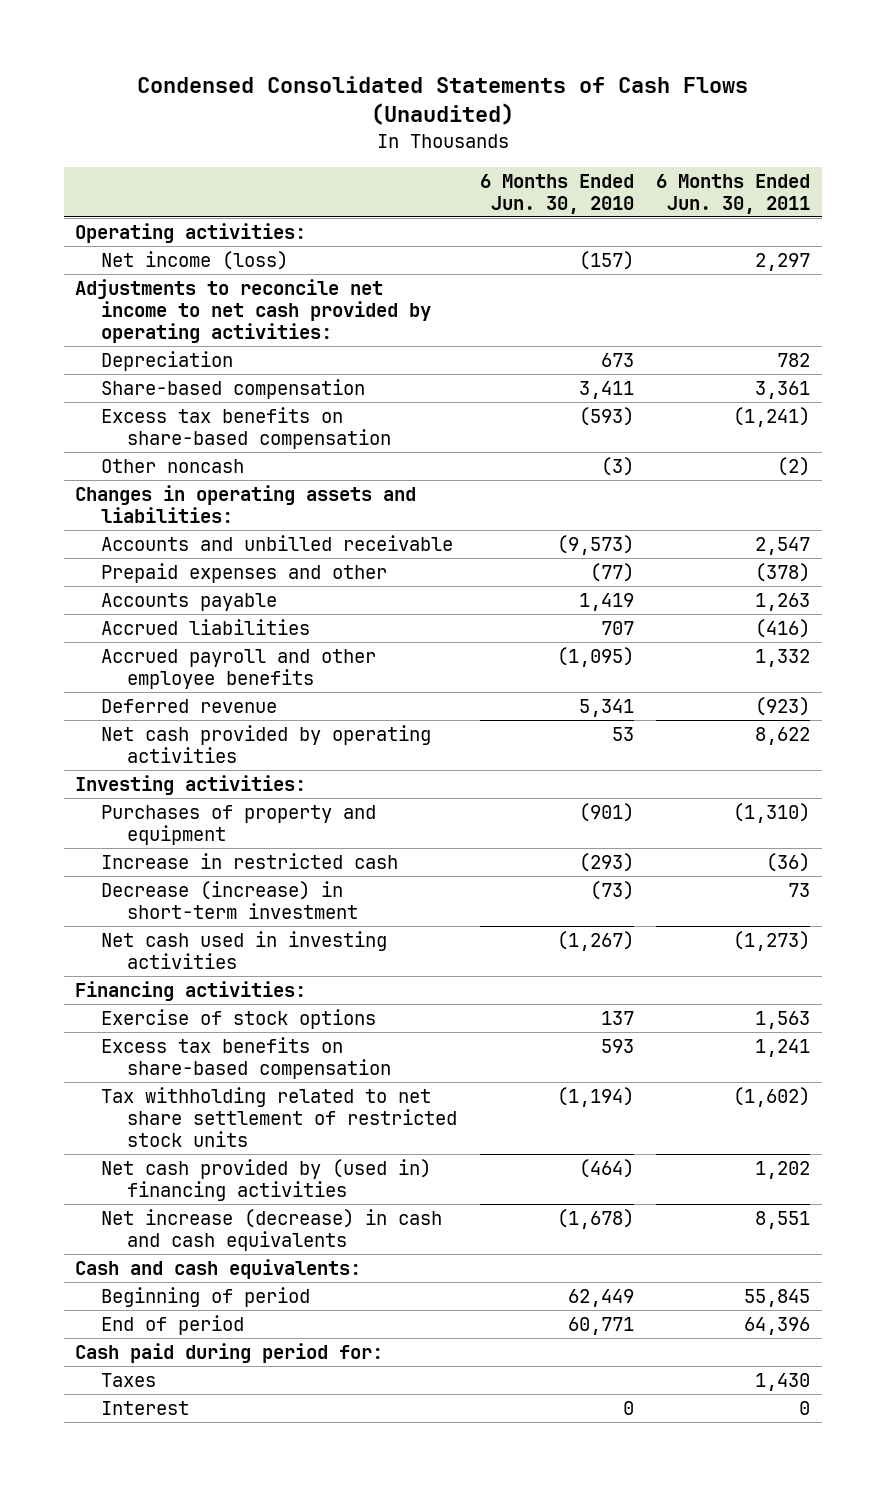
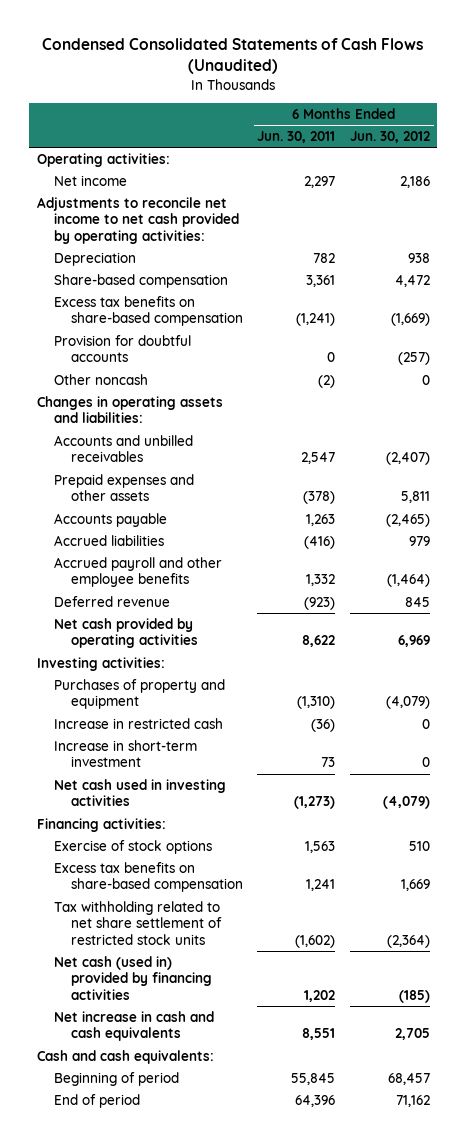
- | 6 Months Ended Jun. 30, 2010 | 6 Months Ended Jun. 30, 2011
+ | 6 Months Ended Jun. 30, 2011 | 6 Months Ended Jun. 30, 2012
- Net income (loss) | (157) | 2,297
+ Net income | 2,297 | 2,186
+ Provision for doubtful accounts | 0 | (257)
- Accounts and unbilled receivable | (9,573) | 2,547
- Prepaid expenses and other | (77) | (378)
+ Accounts and unbilled receivables | 2,547 | (2,407)
+ Prepaid expenses and other assets | (378) | 5,811
- Decrease (increase) in short-term investment | (73) | 73
+ Increase in short-term investment | 73 | 0
- Net cash provided by (used in) financing activities | (464) | 1,202
- Net increase (decrease) in cash and cash equivalents | (1,678) | 8,551
+ Net cash (used in) provided by financing activities | 1,202 | (185)
+ Net increase in cash and cash equivalents | 8,551 | 2,705
- Cash paid during period for:
- Taxes | | 1,430
- Interest | 0 | 0

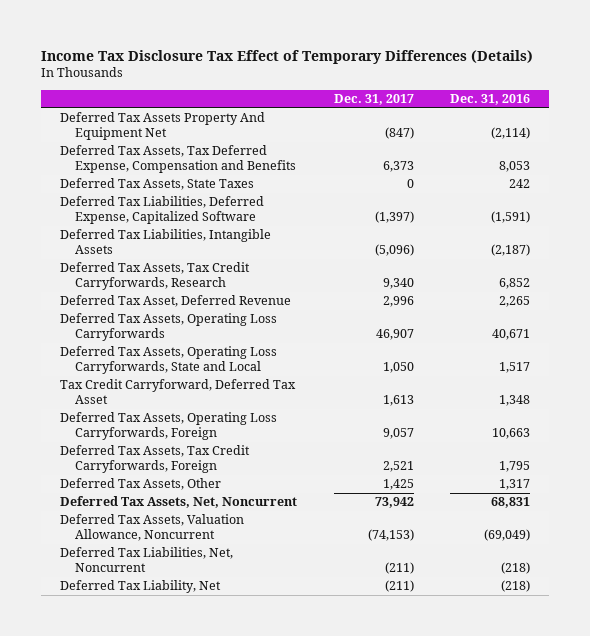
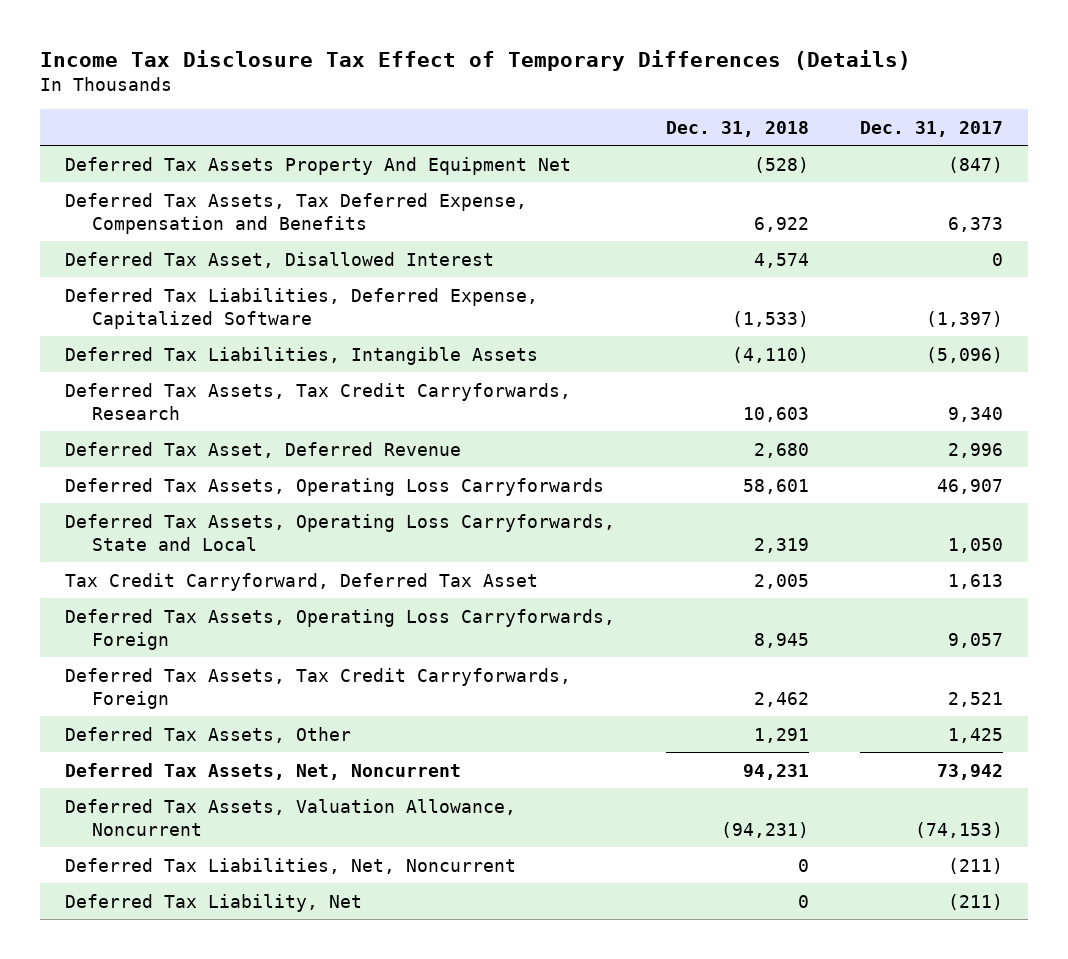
- | Dec. 31, 2017 | Dec. 31, 2016
+ | Dec. 31, 2018 | Dec. 31, 2017
- Deferred Tax Assets, State Taxes | 0 | 242
+ Deferred Tax Asset, Disallowed Interest | 4,574 | 0

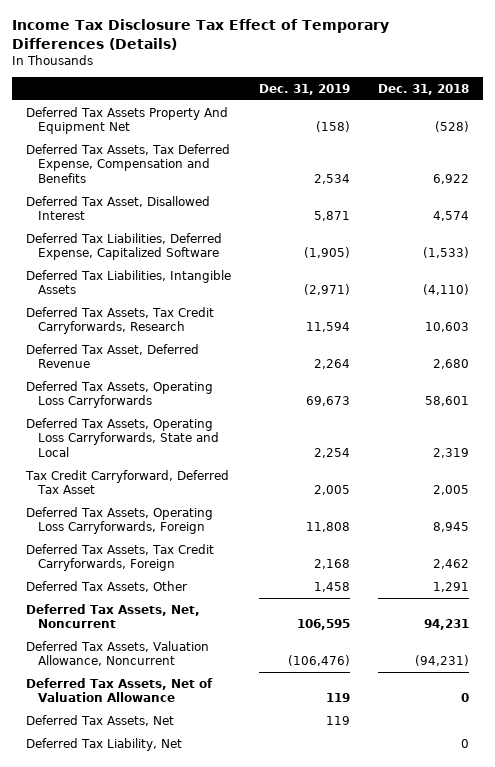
- | Dec. 31, 2018 | Dec. 31, 2017
+ | Dec. 31, 2019 | Dec. 31, 2018
- Deferred Tax Liabilities, Net, Noncurrent | 0 | (211)
+ Deferred Tax Assets, Net of Valuation Allowance | 119 | 0
+ Deferred Tax Assets, Net | 119 |

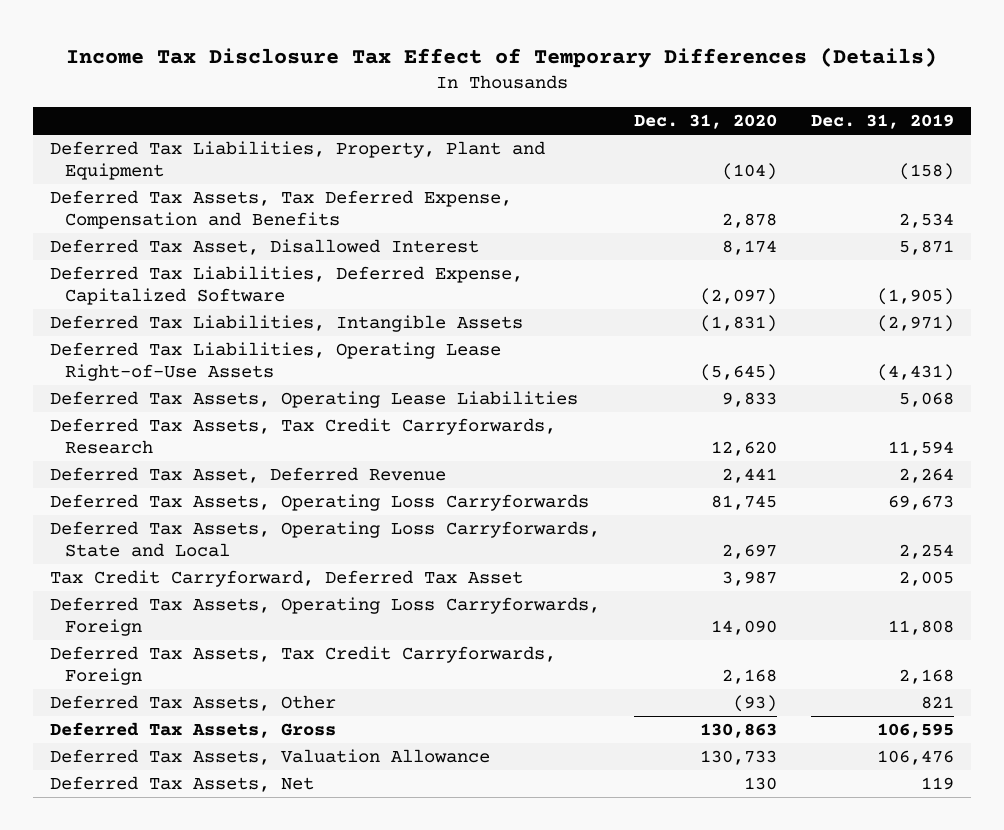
- | Dec. 31, 2019 | Dec. 31, 2018
+ | Dec. 31, 2020 | Dec. 31, 2019
- Deferred Tax Assets Property And Equipment Net | (158) | (528)
+ Deferred Tax Liabilities, Property, Plant and Equipment | (104) | (158)
+ Deferred Tax Liabilities, Operating Lease Right-of-Use Assets | (5,645) | (4,431)
+ Deferred Tax Assets, Operating Lease Liabilities | 9,833 | 5,068
- Deferred Tax Assets, Other | 1,458 | 1,291
- Deferred Tax Assets, Net, Noncurrent | 106,595 | 94,231
- Deferred Tax Assets, Valuation Allowance, Noncurrent | (106,476) | (94,231)
- Deferred Tax Assets, Net of Valuation Allowance | 119 | 0
+ Deferred Tax Assets, Other | (93) | 821
+ Deferred Tax Assets, Gross | 130,863 | 106,595
+ Deferred Tax Assets, Valuation Allowance | 130,733 | 106,476
- Deferred Tax Liability, Net | | 0

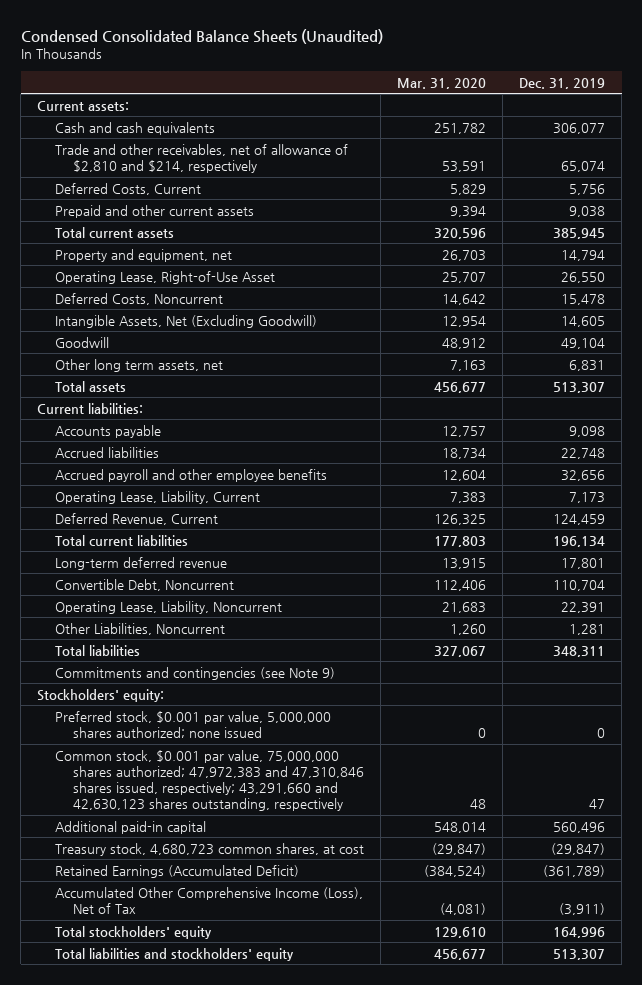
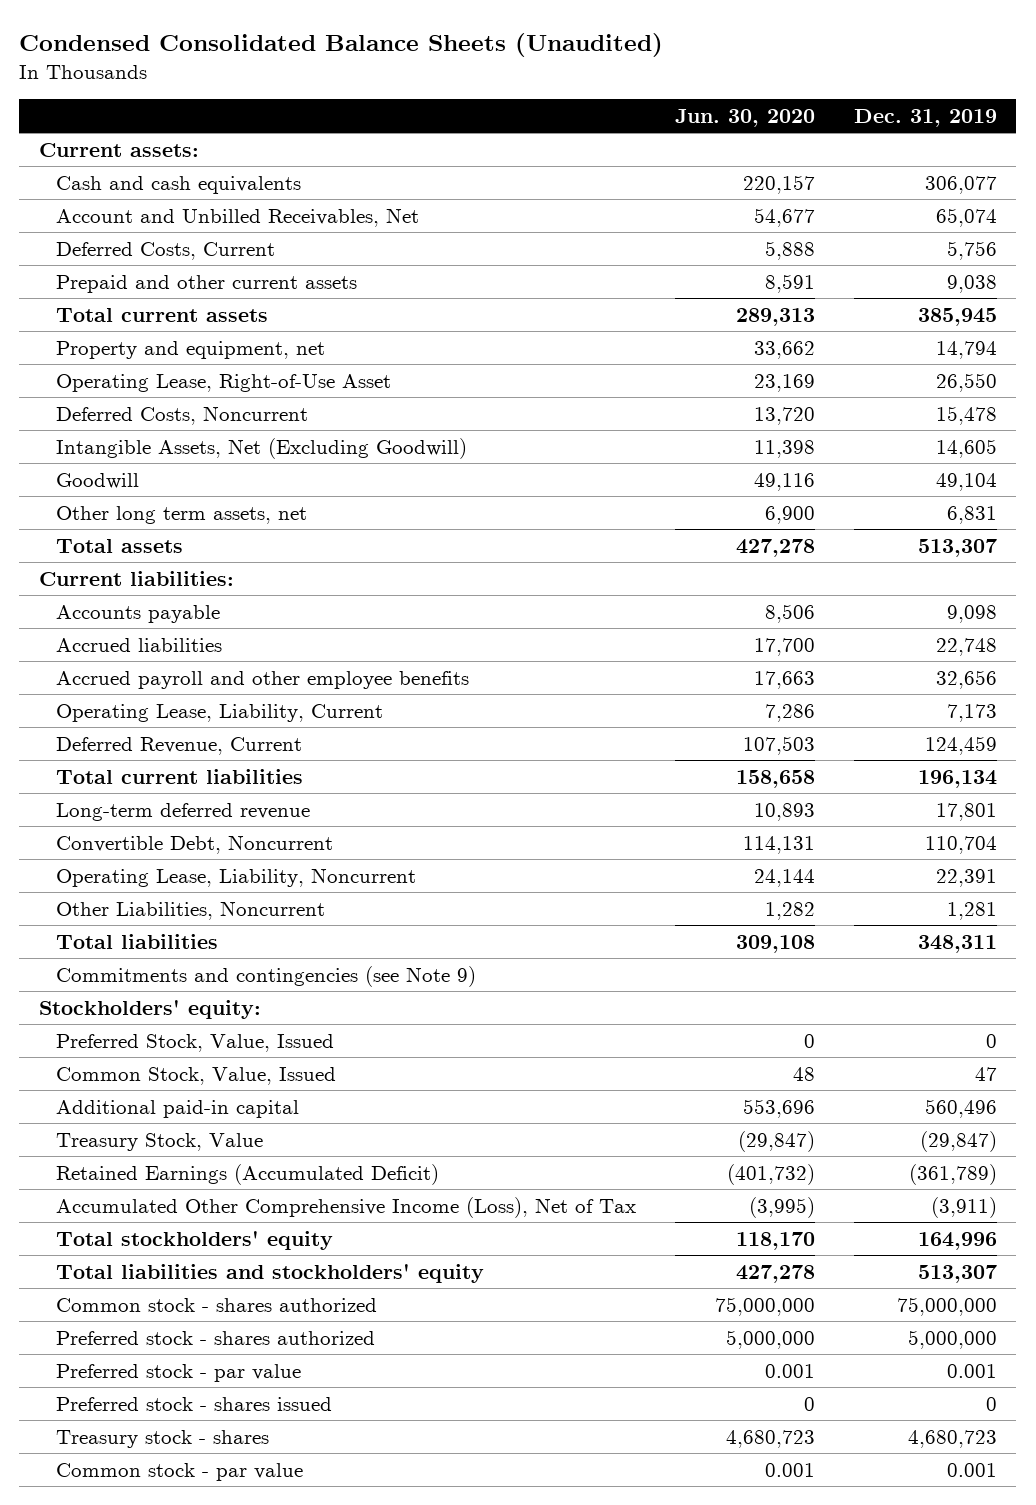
- | Mar. 31, 2020 | Dec. 31, 2019
+ | Jun. 30, 2020 | Dec. 31, 2019
- Trade and other receivables, net of allowance of $2,810 and $214, respectively | 53,591 | 65,074
+ Account and Unbilled Receivables, Net | 54,677 | 65,074
- Preferred stock, $0.001 par value, 5,000,000 shares authorized; none issued | 0 | 0
- Common stock, $0.001 par value, 75,000,000 shares authorized; 47,972,383 and 47,310,846 shares issued, respectively; 43,291,660 and 42,630,123 shares outstanding, respectively | 48 | 47
+ Preferred Stock, Value, Issued | 0 | 0
+ Common Stock, Value, Issued | 48 | 47
- Treasury stock, 4,680,723 common shares, at cost | (29,847) | (29,847)
+ Treasury Stock, Value | (29,847) | (29,847)
+ Common stock - shares authorized | 75,000,000 | 75,000,000
+ Preferred stock - shares authorized | 5,000,000 | 5,000,000
+ Preferred stock - par value | 0.001 | 0.001
+ Preferred stock - shares issued | 0 | 0
+ Treasury stock - shares | 4,680,723 | 4,680,723
+ Common stock - par value | 0.001 | 0.001

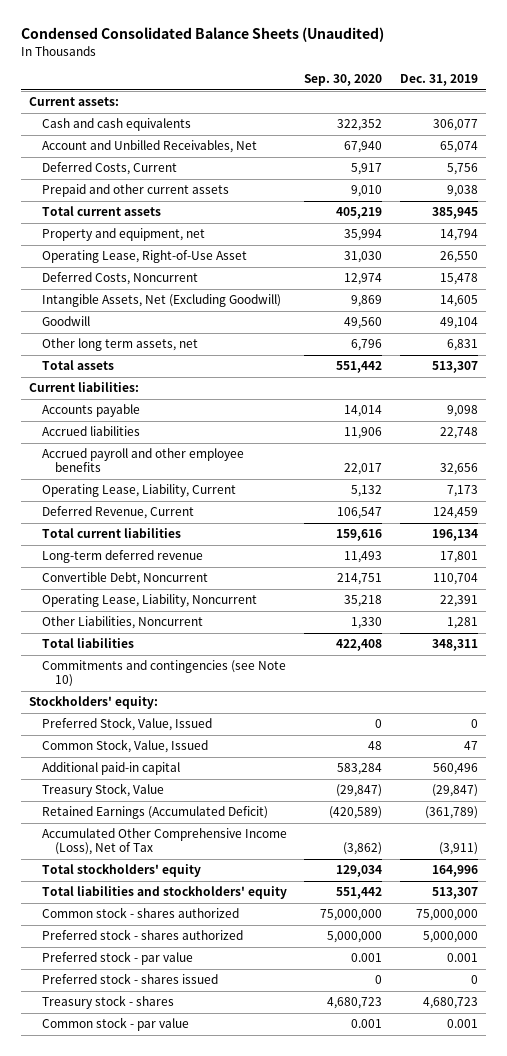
- | Jun. 30, 2020 | Dec. 31, 2019
+ | Sep. 30, 2020 | Dec. 31, 2019
- Commitments and contingencies (see Note 9)
+ Commitments and contingencies (see Note 10)

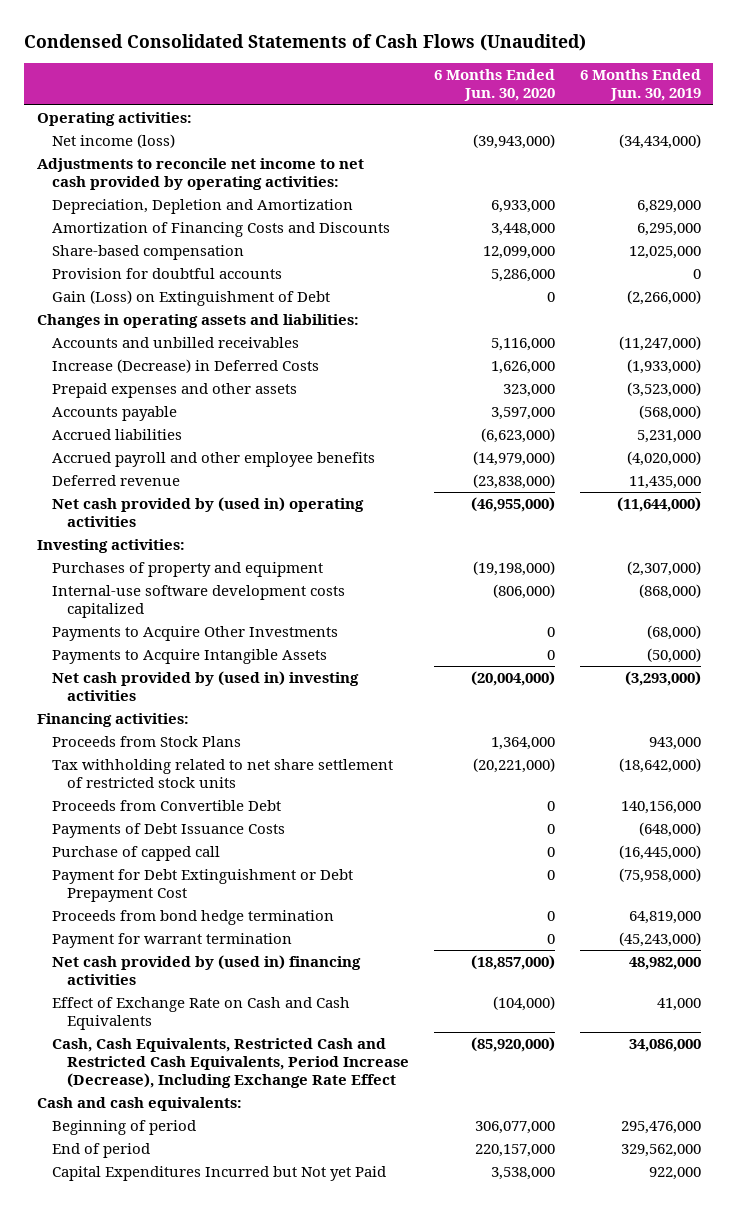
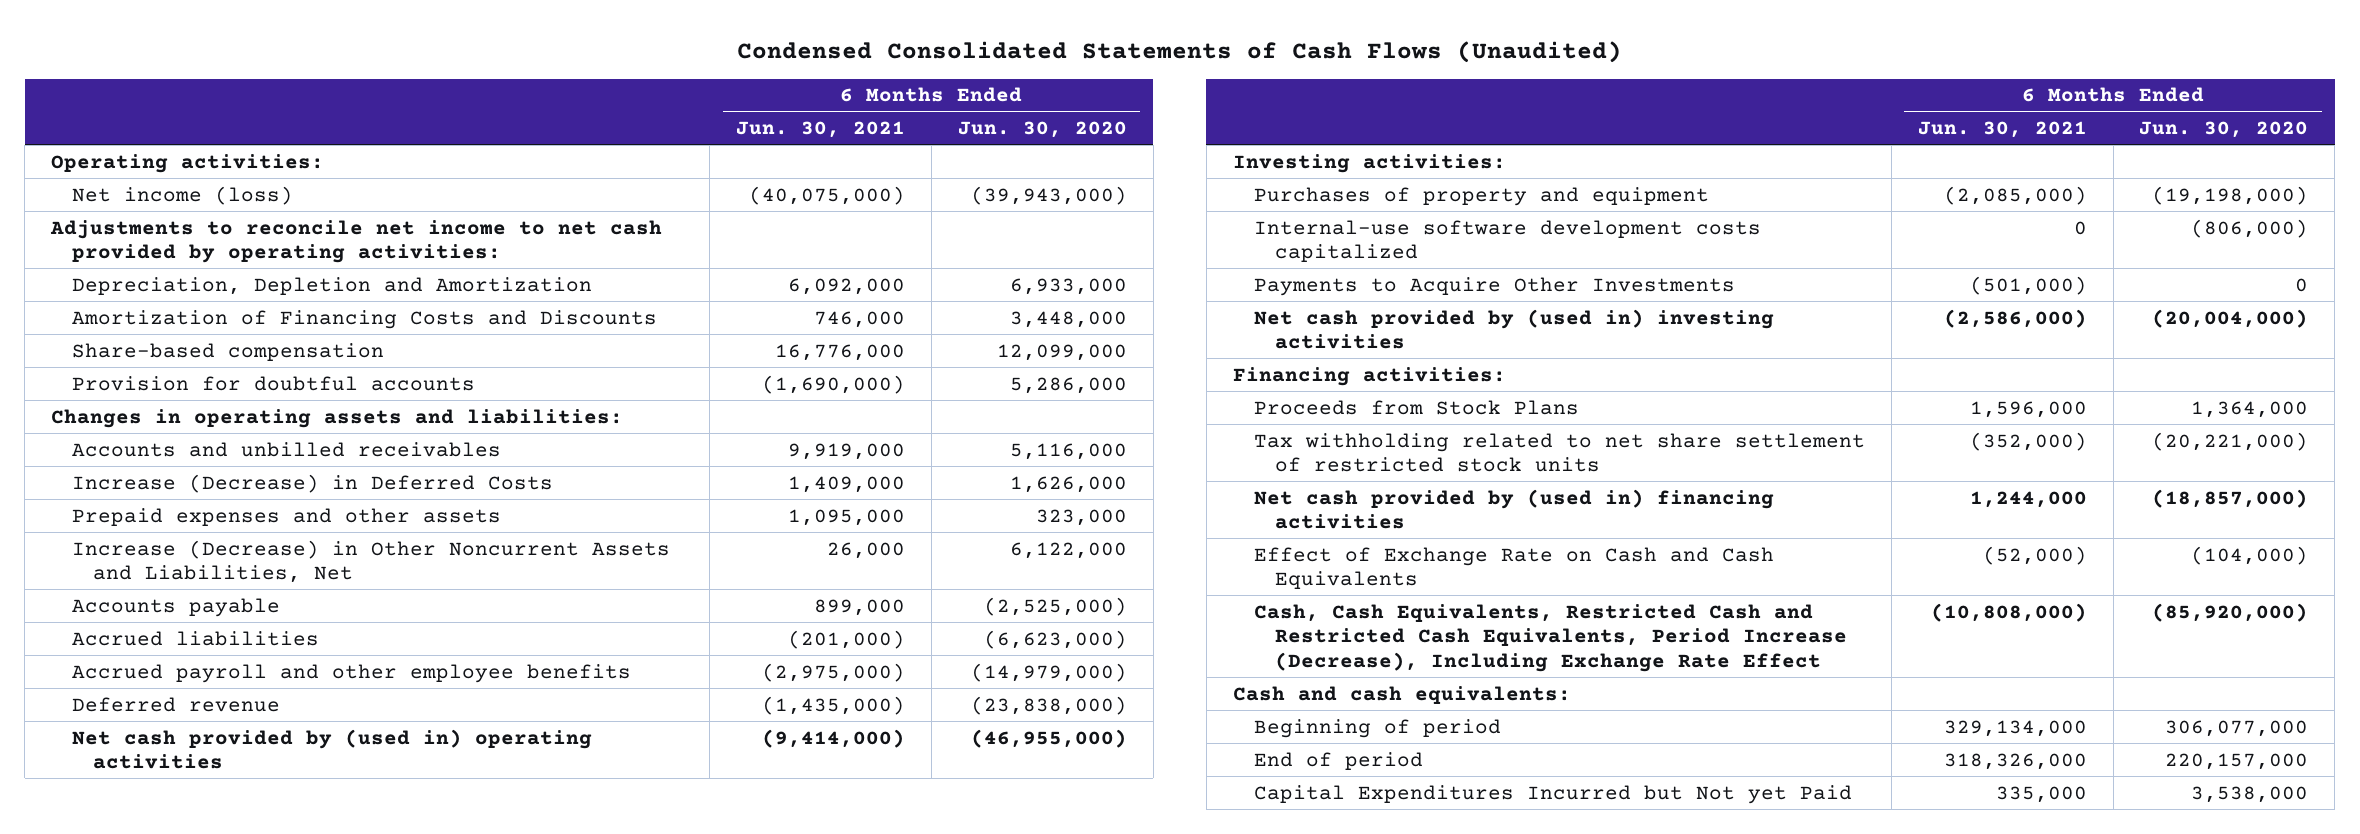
- | 6 Months Ended Jun. 30, 2020 | 6 Months Ended Jun. 30, 2019
+ | 6 Months Ended Jun. 30, 2021 | 6 Months Ended Jun. 30, 2020
- Gain (Loss) on Extinguishment of Debt | 0 | (2,266,000)
- Accounts payable | 3,597,000 | (568,000)
+ Increase (Decrease) in Other Noncurrent Assets and Liabilities, Net | 26,000 | 6,122,000
+ Accounts payable | 899,000 | (2,525,000)
- Payments to Acquire Intangible Assets | 0 | (50,000)
- Proceeds from Convertible Debt | 0 | 140,156,000
- Payments of Debt Issuance Costs | 0 | (648,000)
- Purchase of capped call | 0 | (16,445,000)
- Payment for Debt Extinguishment or Debt Prepayment Cost | 0 | (75,958,000)
- Proceeds from bond hedge termination | 0 | 64,819,000
- Payment for warrant termination | 0 | (45,243,000)

